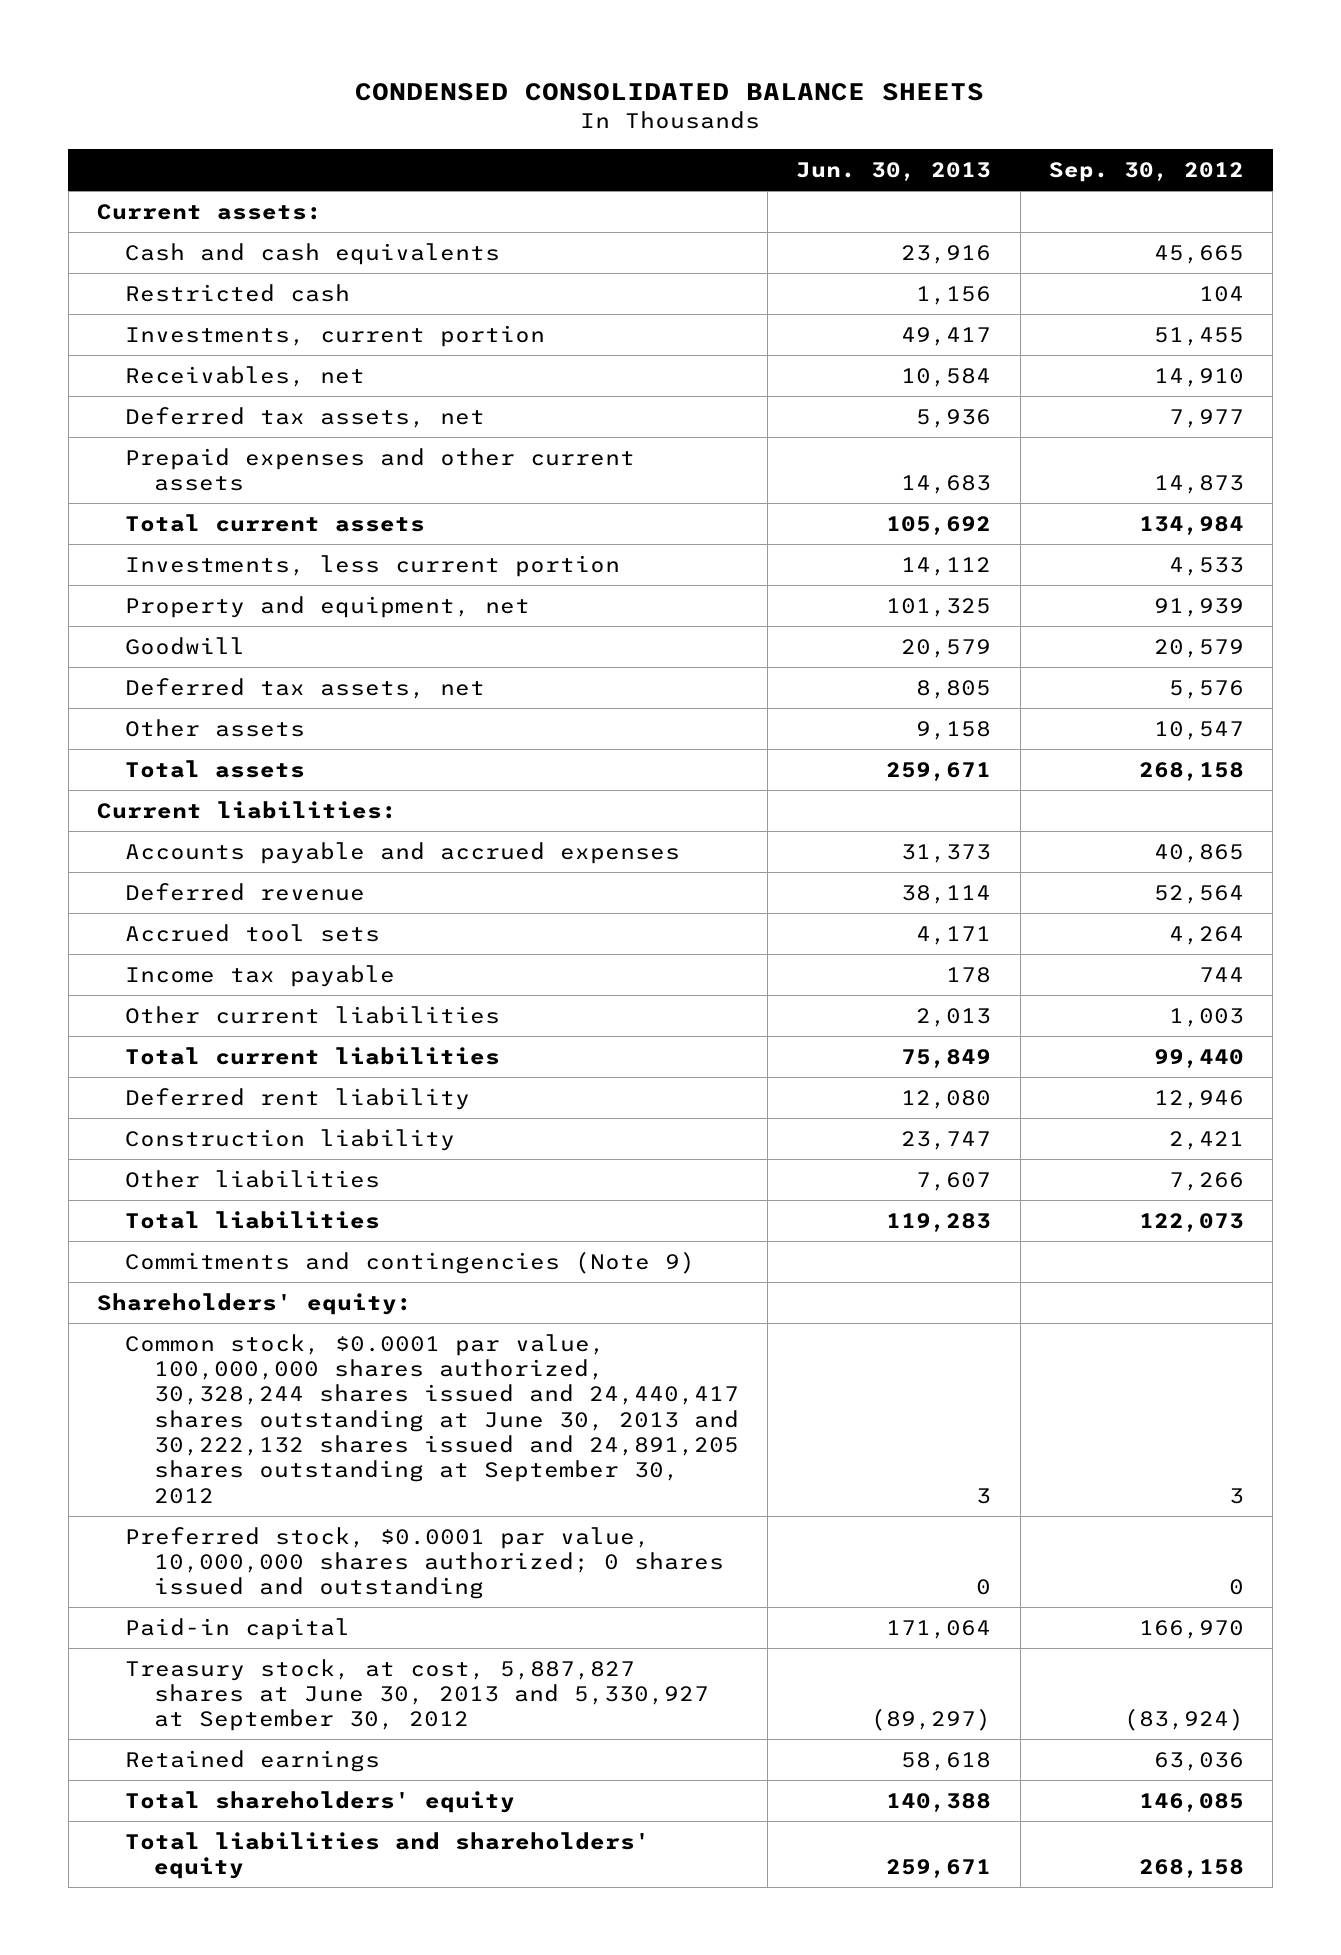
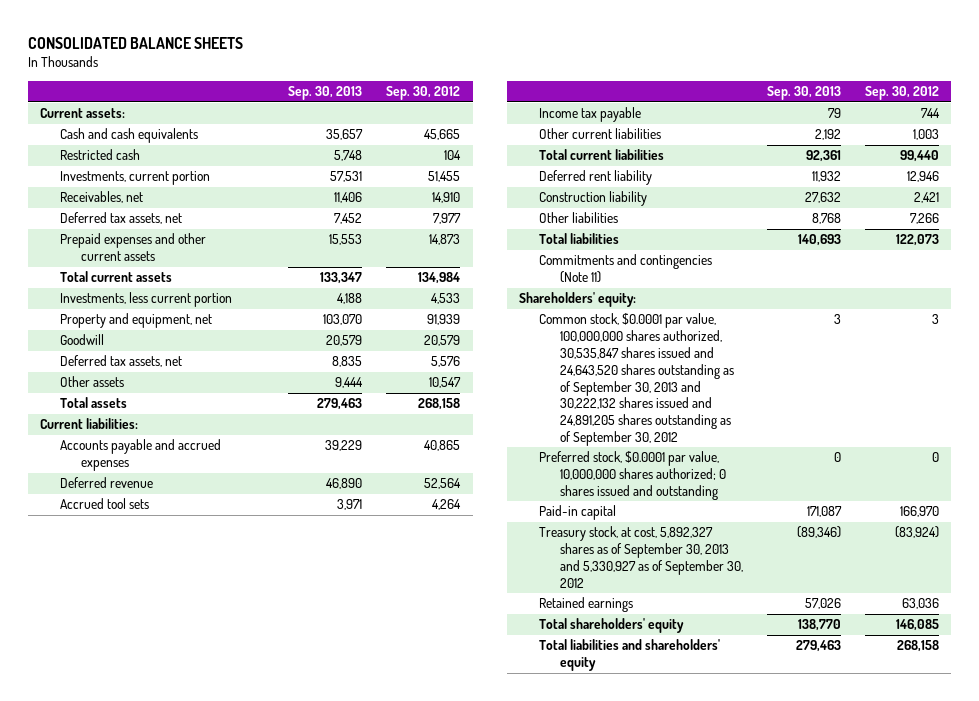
- CONDENSED CONSOLIDATED BALANCE SHEETS
+ CONSOLIDATED BALANCE SHEETS
- | Jun. 30, 2013 | Sep. 30, 2012
+ | Sep. 30, 2013 | Sep. 30, 2012
- Commitments and contingencies (Note 9)
+ Commitments and contingencies (Note 11)
- Common stock, $0.0001 par value, 100,000,000 shares authorized, 30,328,244 shares issued and 24,440,417 shares outstanding at June 30, 2013 and 30,222,132 shares issued and 24,891,205 shares outstanding at September 30, 2012 | 3 | 3
+ Common stock, $0.0001 par value, 100,000,000 shares authorized, 30,535,847 shares issued and 24,643,520 shares outstanding as of September 30, 2013 and 30,222,132 shares issued and 24,891,205 shares outstanding as of September 30, 2012 | 3 | 3
- Treasury stock, at cost, 5,887,827 shares at June 30, 2013 and 5,330,927 at September 30, 2012 | (89,297) | (83,924)
+ Treasury stock, at cost, 5,892,327 shares as of September 30, 2013 and 5,330,927 as of September 30, 2012 | (89,346) | (83,924)

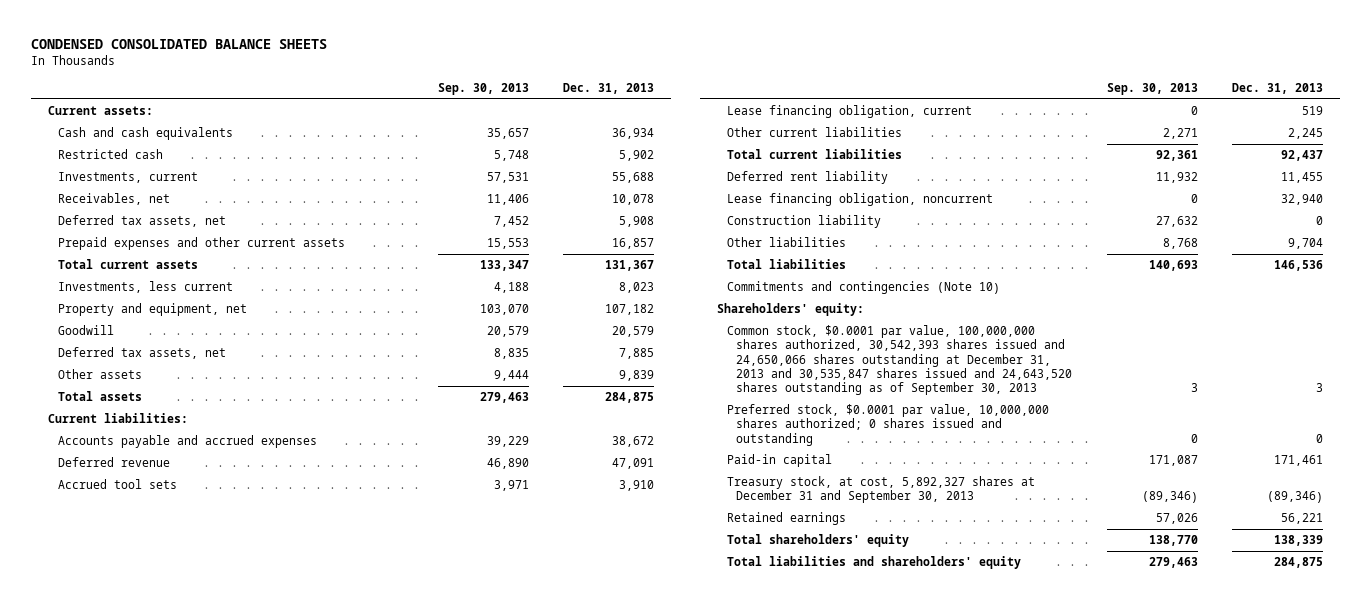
- CONSOLIDATED BALANCE SHEETS
+ CONDENSED CONSOLIDATED BALANCE SHEETS
- | Sep. 30, 2013 | Sep. 30, 2012
+ | Sep. 30, 2013 | Dec. 31, 2013
- Investments, current portion | 57,531 | 51,455
+ Investments, current | 57,531 | 55,688
- Investments, less current portion | 4,188 | 4,533
+ Investments, less current | 4,188 | 8,023
- Income tax payable | 79 | 744
- Other current liabilities | 2,192 | 1,003
+ Lease financing obligation, current | 0 | 519
+ Other current liabilities | 2,271 | 2,245
+ Lease financing obligation, noncurrent | 0 | 32,940
- Commitments and contingencies (Note 11)
+ Commitments and contingencies (Note 10)
- Common stock, $0.0001 par value, 100,000,000 shares authorized, 30,535,847 shares issued and 24,643,520 shares outstanding as of September 30, 2013 and 30,222,132 shares issued and 24,891,205 shares outstanding as of September 30, 2012 | 3 | 3
+ Common stock, $0.0001 par value, 100,000,000 shares authorized, 30,542,393 shares issued and 24,650,066 shares outstanding at December 31, 2013 and 30,535,847 shares issued and 24,643,520 shares outstanding as of September 30, 2013 | 3 | 3
- Treasury stock, at cost, 5,892,327 shares as of September 30, 2013 and 5,330,927 as of September 30, 2012 | (89,346) | (83,924)
+ Treasury stock, at cost, 5,892,327 shares at December 31 and September 30, 2013 | (89,346) | (89,346)

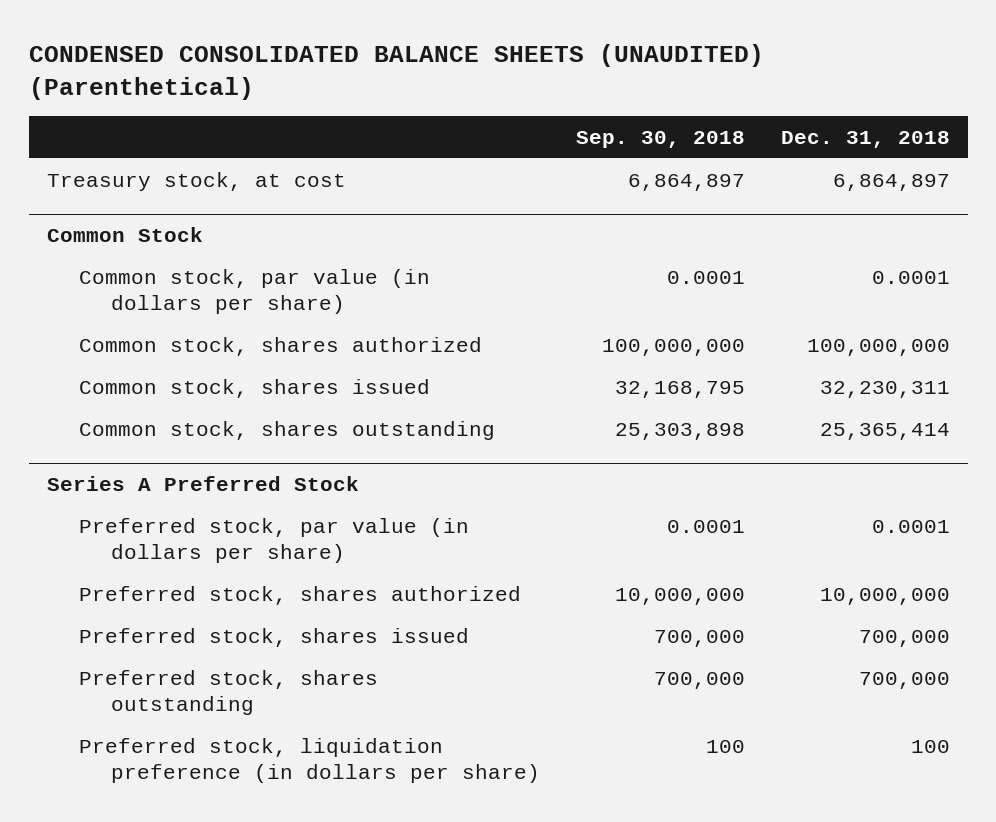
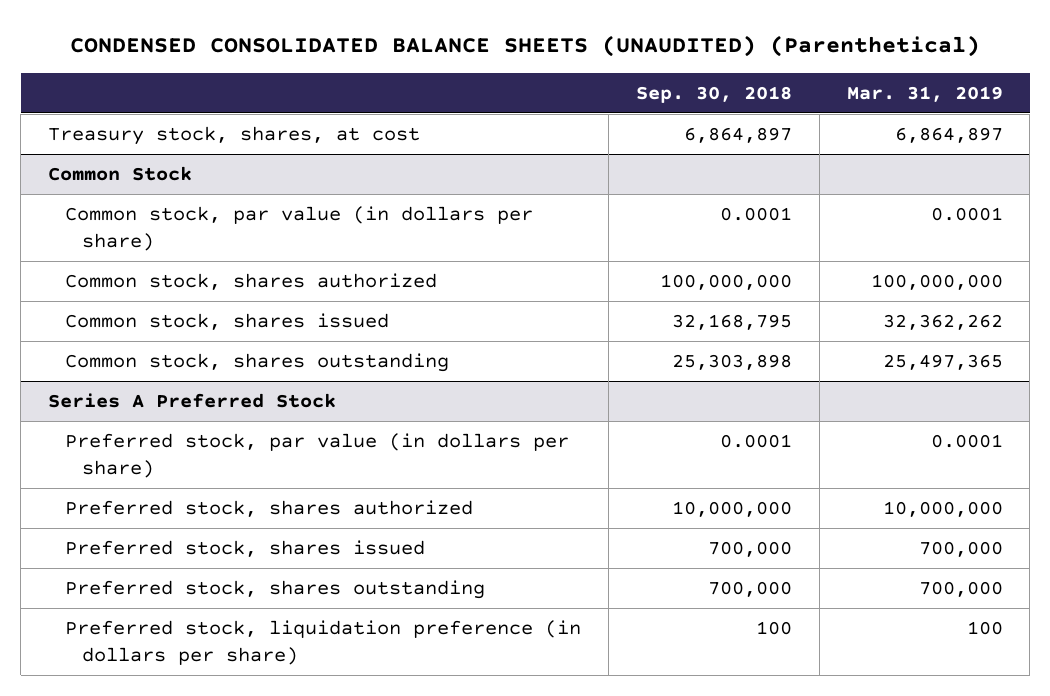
- | Sep. 30, 2018 | Dec. 31, 2018
+ | Sep. 30, 2018 | Mar. 31, 2019
- Treasury stock, at cost | 6,864,897 | 6,864,897
+ Treasury stock, shares, at cost | 6,864,897 | 6,864,897

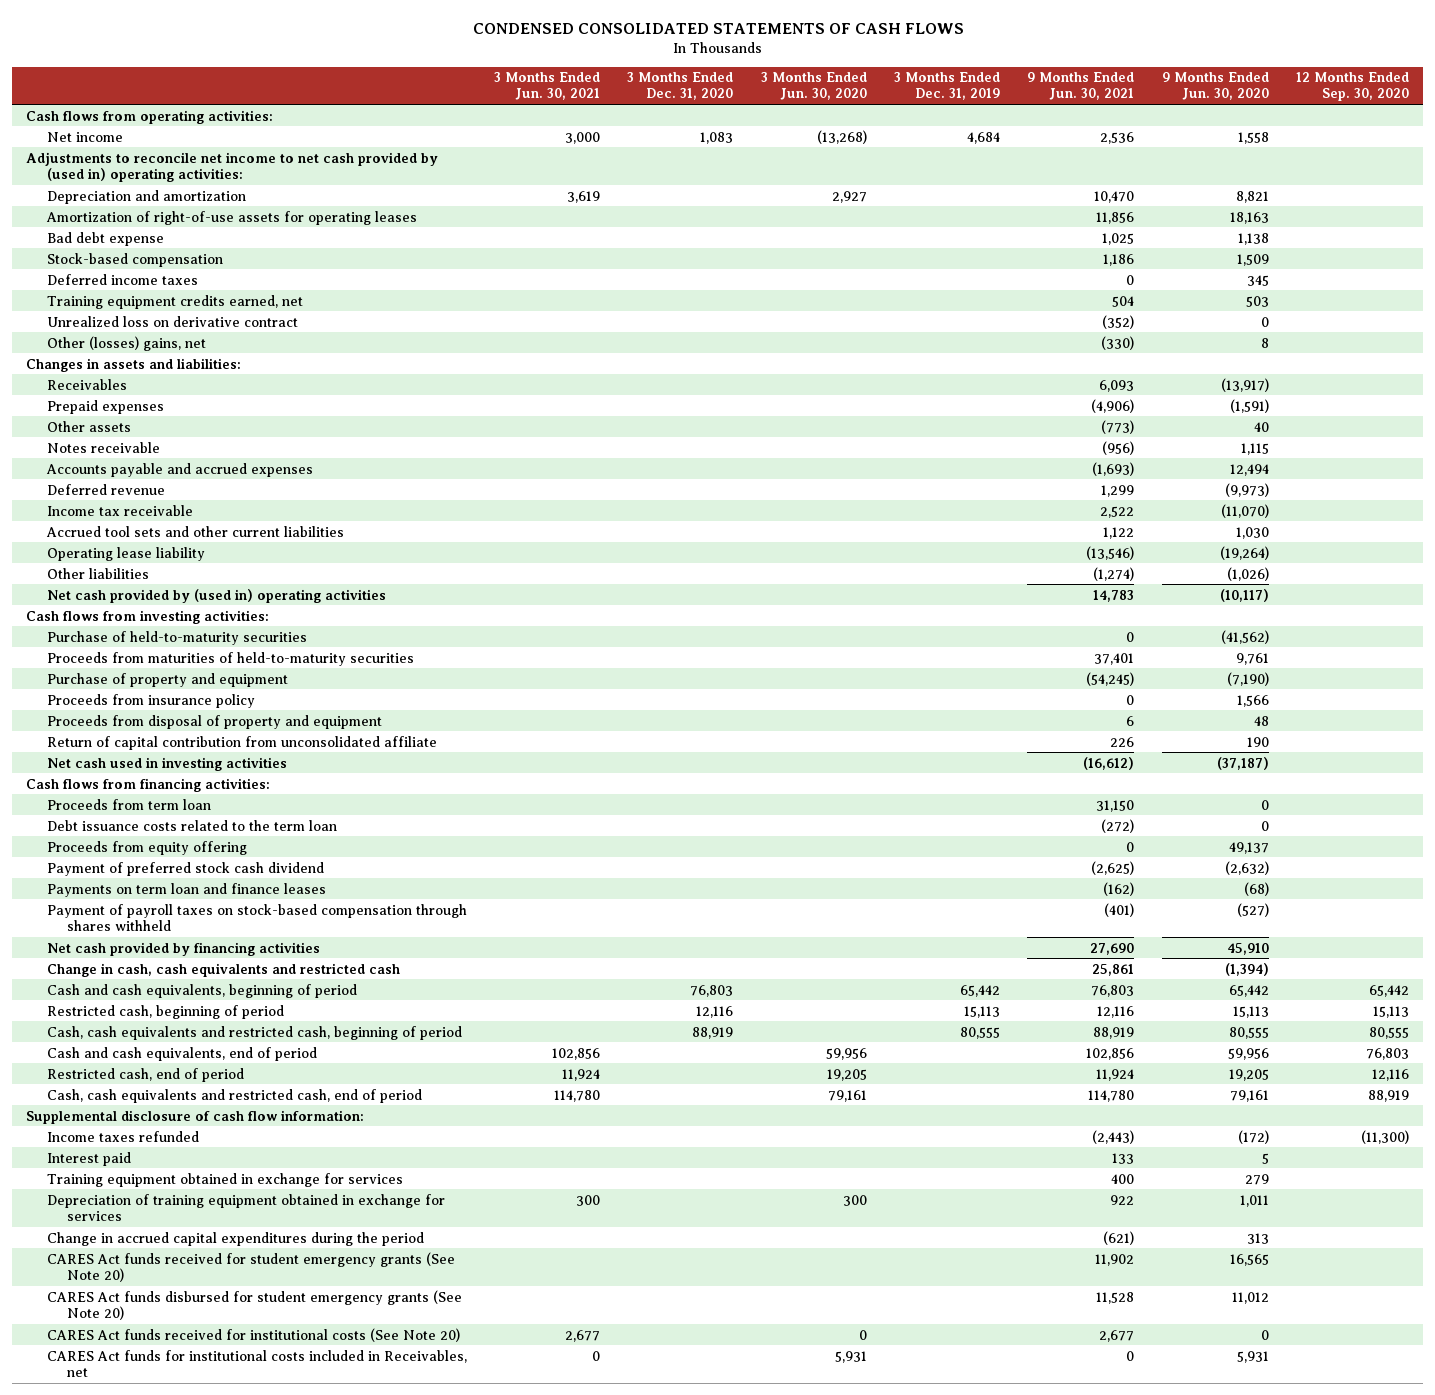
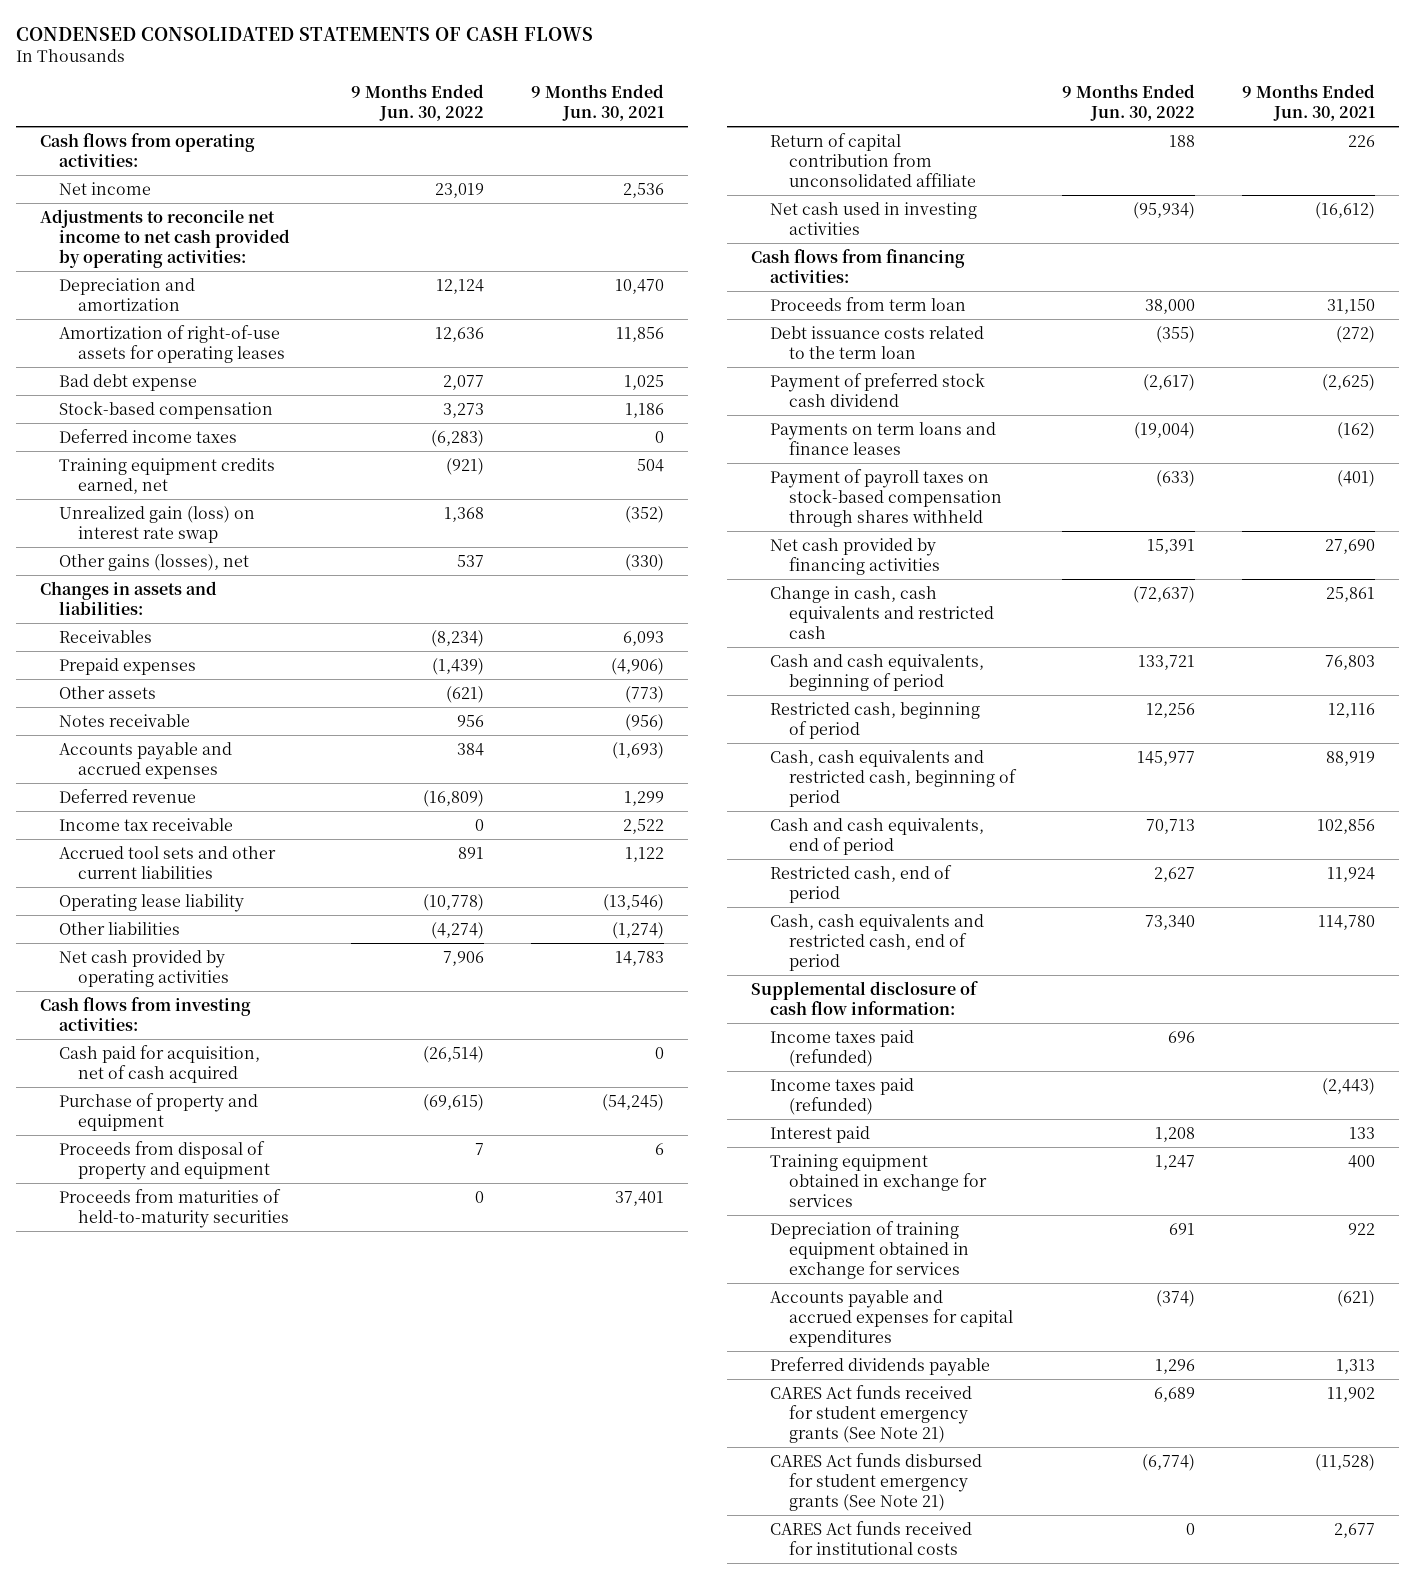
- | 3 Months Ended Jun. 30, 2021 | 3 Months Ended Dec. 31, 2020 | 3 Months Ended Jun. 30, 2020 | 3 Months Ended Dec. 31, 2019 | 9 Months Ended Jun. 30, 2021 | 9 Months Ended Jun. 30, 2020 | 12 Months Ended Sep. 30, 2020
+ | 9 Months Ended Jun. 30, 2022 | 9 Months Ended Jun. 30, 2021
- Adjustments to reconcile net income to net cash provided by (used in) operating activities:
+ Adjustments to reconcile net income to net cash provided by operating activities:
- Unrealized loss on derivative contract | | | | | (352) | 0 |
- Other (losses) gains, net | | | | | (330) | 8 |
+ Unrealized gain (loss) on interest rate swap | 1,368 | (352)
+ Other gains (losses), net | 537 | (330)
- Net cash provided by (used in) operating activities | | | | | 14,783 | (10,117) |
+ Net cash provided by operating activities | 7,906 | 14,783
- Purchase of held-to-maturity securities | | | | | 0 | (41,562) |
+ Cash paid for acquisition, net of cash acquired | (26,514) | 0
- Proceeds from insurance policy | | | | | 0 | 1,566 |
moved down: Proceeds from maturities of held-to-maturity securities | 0 | 37,401
- Proceeds from equity offering | | | | | 0 | 49,137 |
- Payments on term loan and finance leases | | | | | (162) | (68) |
+ Payments on term loans and finance leases | (19,004) | (162)
- Income taxes refunded | | | | | (2,443) | (172) | (11,300)
+ Income taxes paid (refunded) | 696 |
+ Income taxes paid (refunded) | | (2,443)
- Change in accrued capital expenditures during the period | | | | | (621) | 313 |
- CARES Act funds received for student emergency grants (See Note 20) | | | | | 11,902 | 16,565 |
- CARES Act funds disbursed for student emergency grants (See Note 20) | | | | | 11,528 | 11,012 |
- CARES Act funds received for institutional costs (See Note 20) | 2,677 | | 0 | | 2,677 | 0 |
- CARES Act funds for institutional costs included in Receivables, net | 0 | | 5,931 | | 0 | 5,931 |
+ Accounts payable and accrued expenses for capital expenditures | (374) | (621)
+ Preferred dividends payable | 1,296 | 1,313
+ CARES Act funds received for student emergency grants (See Note 21) | 6,689 | 11,902
+ CARES Act funds disbursed for student emergency grants (See Note 21) | (6,774) | (11,528)
+ CARES Act funds received for institutional costs | 0 | 2,677

